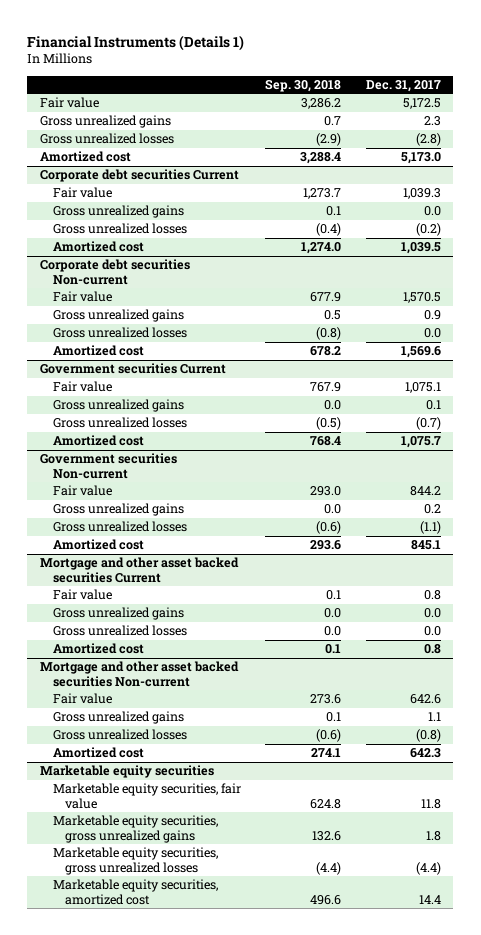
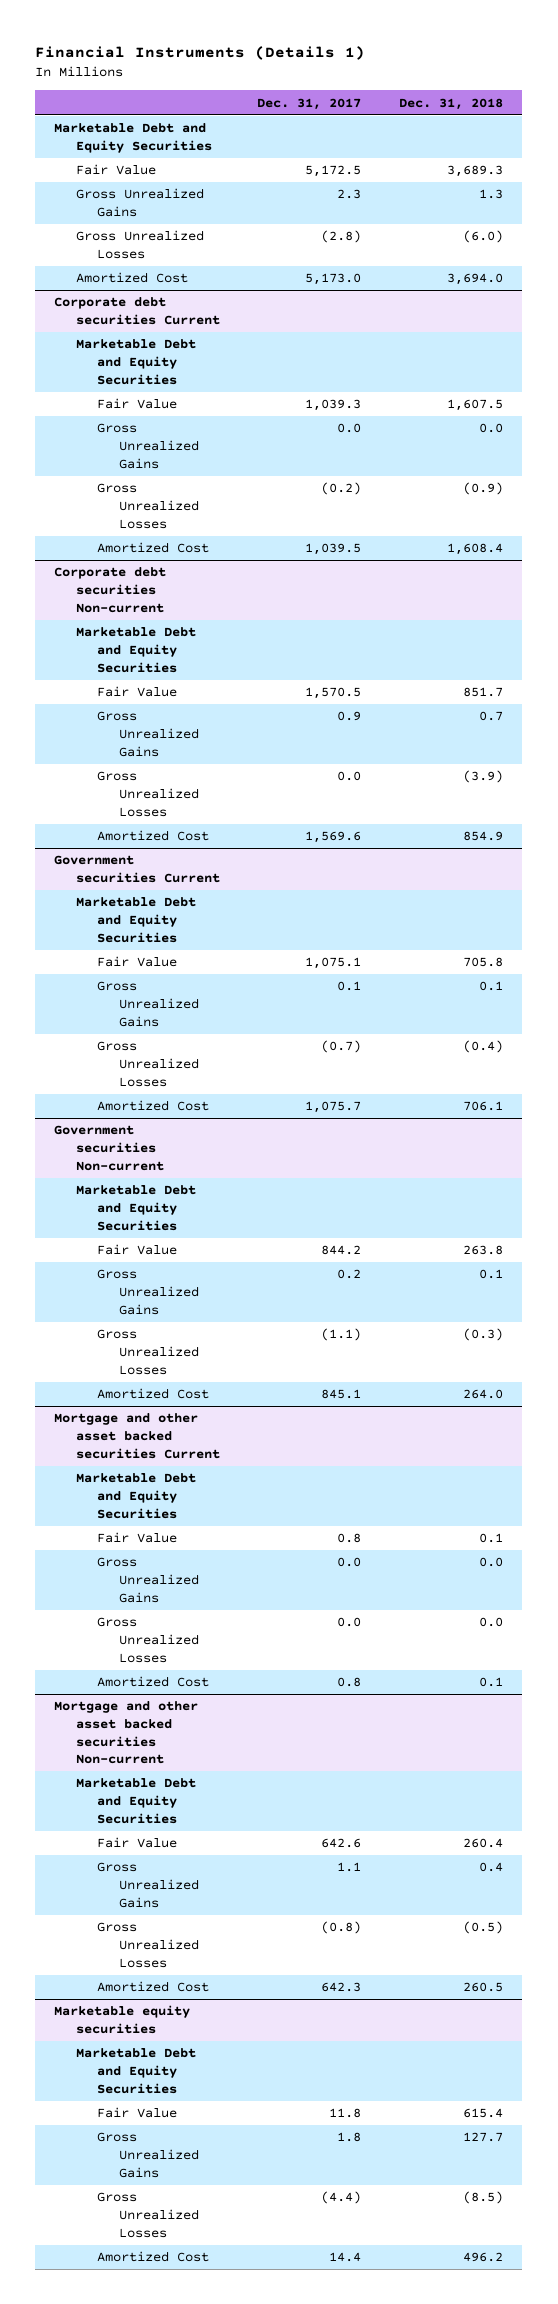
- | Sep. 30, 2018 | Dec. 31, 2017
+ | Dec. 31, 2017 | Dec. 31, 2018
- Fair value | 3,286.2 | 5,172.5
- Gross unrealized gains | 0.7 | 2.3
- Gross unrealized losses | (2.9) | (2.8)
- Amortized cost | 3,288.4 | 5,173.0
+ Marketable Debt and Equity Securities
+ Fair Value | 5,172.5 | 3,689.3
+ Gross Unrealized Gains | 2.3 | 1.3
+ Gross Unrealized Losses | (2.8) | (6.0)
+ Amortized Cost | 5,173.0 | 3,694.0
@ Corporate debt securities Current
- Fair value | 1,273.7 | 1,039.3
- Gross unrealized gains | 0.1 | 0.0
- Gross unrealized losses | (0.4) | (0.2)
- Amortized cost | 1,274.0 | 1,039.5
+ Marketable Debt and Equity Securities
+ Fair Value | 1,039.3 | 1,607.5
+ Gross Unrealized Gains | 0.0 | 0.0
+ Gross Unrealized Losses | (0.2) | (0.9)
+ Amortized Cost | 1,039.5 | 1,608.4
@ Corporate debt securities Non-current
- Fair value | 677.9 | 1,570.5
- Gross unrealized gains | 0.5 | 0.9
- Gross unrealized losses | (0.8) | 0.0
- Amortized cost | 678.2 | 1,569.6
+ Marketable Debt and Equity Securities
+ Fair Value | 1,570.5 | 851.7
+ Gross Unrealized Gains | 0.9 | 0.7
+ Gross Unrealized Losses | 0.0 | (3.9)
+ Amortized Cost | 1,569.6 | 854.9
@ Government securities Current
- Fair value | 767.9 | 1,075.1
- Gross unrealized gains | 0.0 | 0.1
- Gross unrealized losses | (0.5) | (0.7)
- Amortized cost | 768.4 | 1,075.7
+ Marketable Debt and Equity Securities
+ Fair Value | 1,075.1 | 705.8
+ Gross Unrealized Gains | 0.1 | 0.1
+ Gross Unrealized Losses | (0.7) | (0.4)
+ Amortized Cost | 1,075.7 | 706.1
@ Government securities Non-current
- Fair value | 293.0 | 844.2
- Gross unrealized gains | 0.0 | 0.2
- Gross unrealized losses | (0.6) | (1.1)
- Amortized cost | 293.6 | 845.1
+ Marketable Debt and Equity Securities
+ Fair Value | 844.2 | 263.8
+ Gross Unrealized Gains | 0.2 | 0.1
+ Gross Unrealized Losses | (1.1) | (0.3)
+ Amortized Cost | 845.1 | 264.0
@ Mortgage and other asset backed securities Current
- Fair value | 0.1 | 0.8
- Gross unrealized gains | 0.0 | 0.0
- Gross unrealized losses | 0.0 | 0.0
- Amortized cost | 0.1 | 0.8
+ Marketable Debt and Equity Securities
+ Fair Value | 0.8 | 0.1
+ Gross Unrealized Gains | 0.0 | 0.0
+ Gross Unrealized Losses | 0.0 | 0.0
+ Amortized Cost | 0.8 | 0.1
@ Mortgage and other asset backed securities Non-current
- Fair value | 273.6 | 642.6
- Gross unrealized gains | 0.1 | 1.1
- Gross unrealized losses | (0.6) | (0.8)
- Amortized cost | 274.1 | 642.3
+ Marketable Debt and Equity Securities
+ Fair Value | 642.6 | 260.4
+ Gross Unrealized Gains | 1.1 | 0.4
+ Gross Unrealized Losses | (0.8) | (0.5)
+ Amortized Cost | 642.3 | 260.5
@ Marketable equity securities
- Marketable equity securities, fair value | 624.8 | 11.8
- Marketable equity securities, gross unrealized gains | 132.6 | 1.8
- Marketable equity securities, gross unrealized losses | (4.4) | (4.4)
- Marketable equity securities, amortized cost | 496.6 | 14.4
+ Marketable Debt and Equity Securities
+ Fair Value | 11.8 | 615.4
+ Gross Unrealized Gains | 1.8 | 127.7
+ Gross Unrealized Losses | (4.4) | (8.5)
+ Amortized Cost | 14.4 | 496.2

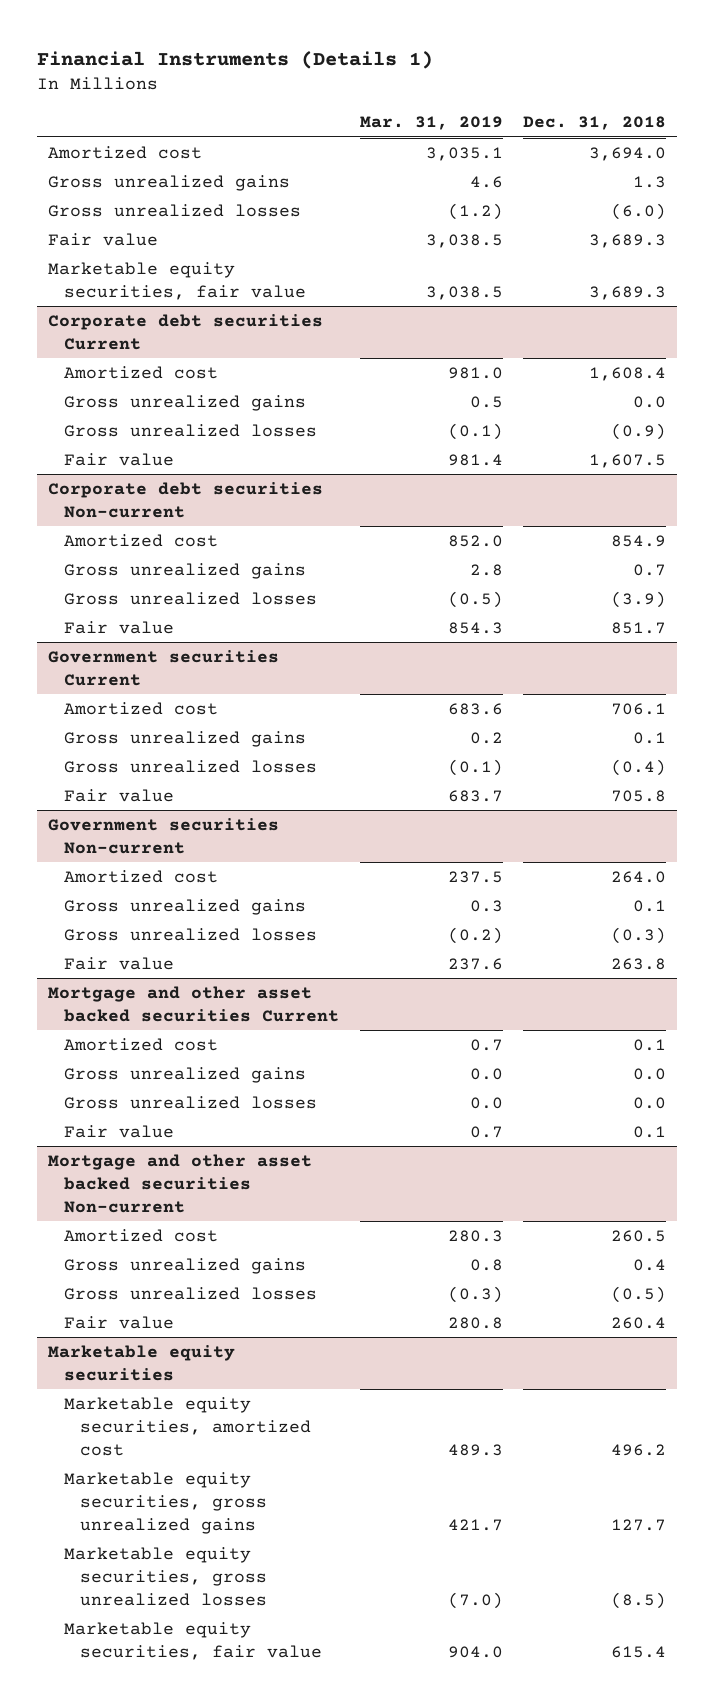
- | Dec. 31, 2017 | Dec. 31, 2018
+ | Mar. 31, 2019 | Dec. 31, 2018
- Marketable Debt and Equity Securities
- Fair Value | 5,172.5 | 3,689.3
- Gross Unrealized Gains | 2.3 | 1.3
- Gross Unrealized Losses | (2.8) | (6.0)
- Amortized Cost | 5,173.0 | 3,694.0
+ Amortized cost | 3,035.1 | 3,694.0
+ Gross unrealized gains | 4.6 | 1.3
+ Gross unrealized losses | (1.2) | (6.0)
+ Fair value | 3,038.5 | 3,689.3
+ Marketable equity securities, fair value | 3,038.5 | 3,689.3
@ Corporate debt securities Current
- Marketable Debt and Equity Securities
- Fair Value | 1,039.3 | 1,607.5
- Gross Unrealized Gains | 0.0 | 0.0
- Gross Unrealized Losses | (0.2) | (0.9)
- Amortized Cost | 1,039.5 | 1,608.4
+ Amortized cost | 981.0 | 1,608.4
+ Gross unrealized gains | 0.5 | 0.0
+ Gross unrealized losses | (0.1) | (0.9)
+ Fair value | 981.4 | 1,607.5
@ Corporate debt securities Non-current
- Marketable Debt and Equity Securities
- Fair Value | 1,570.5 | 851.7
- Gross Unrealized Gains | 0.9 | 0.7
- Gross Unrealized Losses | 0.0 | (3.9)
- Amortized Cost | 1,569.6 | 854.9
+ Amortized cost | 852.0 | 854.9
+ Gross unrealized gains | 2.8 | 0.7
+ Gross unrealized losses | (0.5) | (3.9)
+ Fair value | 854.3 | 851.7
@ Government securities Current
- Marketable Debt and Equity Securities
- Fair Value | 1,075.1 | 705.8
- Gross Unrealized Gains | 0.1 | 0.1
- Gross Unrealized Losses | (0.7) | (0.4)
- Amortized Cost | 1,075.7 | 706.1
+ Amortized cost | 683.6 | 706.1
+ Gross unrealized gains | 0.2 | 0.1
+ Gross unrealized losses | (0.1) | (0.4)
+ Fair value | 683.7 | 705.8
@ Government securities Non-current
- Marketable Debt and Equity Securities
- Fair Value | 844.2 | 263.8
- Gross Unrealized Gains | 0.2 | 0.1
- Gross Unrealized Losses | (1.1) | (0.3)
- Amortized Cost | 845.1 | 264.0
+ Amortized cost | 237.5 | 264.0
+ Gross unrealized gains | 0.3 | 0.1
+ Gross unrealized losses | (0.2) | (0.3)
+ Fair value | 237.6 | 263.8
@ Mortgage and other asset backed securities Current
- Marketable Debt and Equity Securities
- Fair Value | 0.8 | 0.1
- Gross Unrealized Gains | 0.0 | 0.0
- Gross Unrealized Losses | 0.0 | 0.0
- Amortized Cost | 0.8 | 0.1
+ Amortized cost | 0.7 | 0.1
+ Gross unrealized gains | 0.0 | 0.0
+ Gross unrealized losses | 0.0 | 0.0
+ Fair value | 0.7 | 0.1
@ Mortgage and other asset backed securities Non-current
- Marketable Debt and Equity Securities
- Fair Value | 642.6 | 260.4
- Gross Unrealized Gains | 1.1 | 0.4
- Gross Unrealized Losses | (0.8) | (0.5)
- Amortized Cost | 642.3 | 260.5
+ Amortized cost | 280.3 | 260.5
+ Gross unrealized gains | 0.8 | 0.4
+ Gross unrealized losses | (0.3) | (0.5)
+ Fair value | 280.8 | 260.4
@ Marketable equity securities
- Marketable Debt and Equity Securities
- Fair Value | 11.8 | 615.4
- Gross Unrealized Gains | 1.8 | 127.7
- Gross Unrealized Losses | (4.4) | (8.5)
- Amortized Cost | 14.4 | 496.2
+ Marketable equity securities, amortized cost | 489.3 | 496.2
+ Marketable equity securities, gross unrealized gains | 421.7 | 127.7
+ Marketable equity securities, gross unrealized losses | (7.0) | (8.5)
+ Marketable equity securities, fair value | 904.0 | 615.4

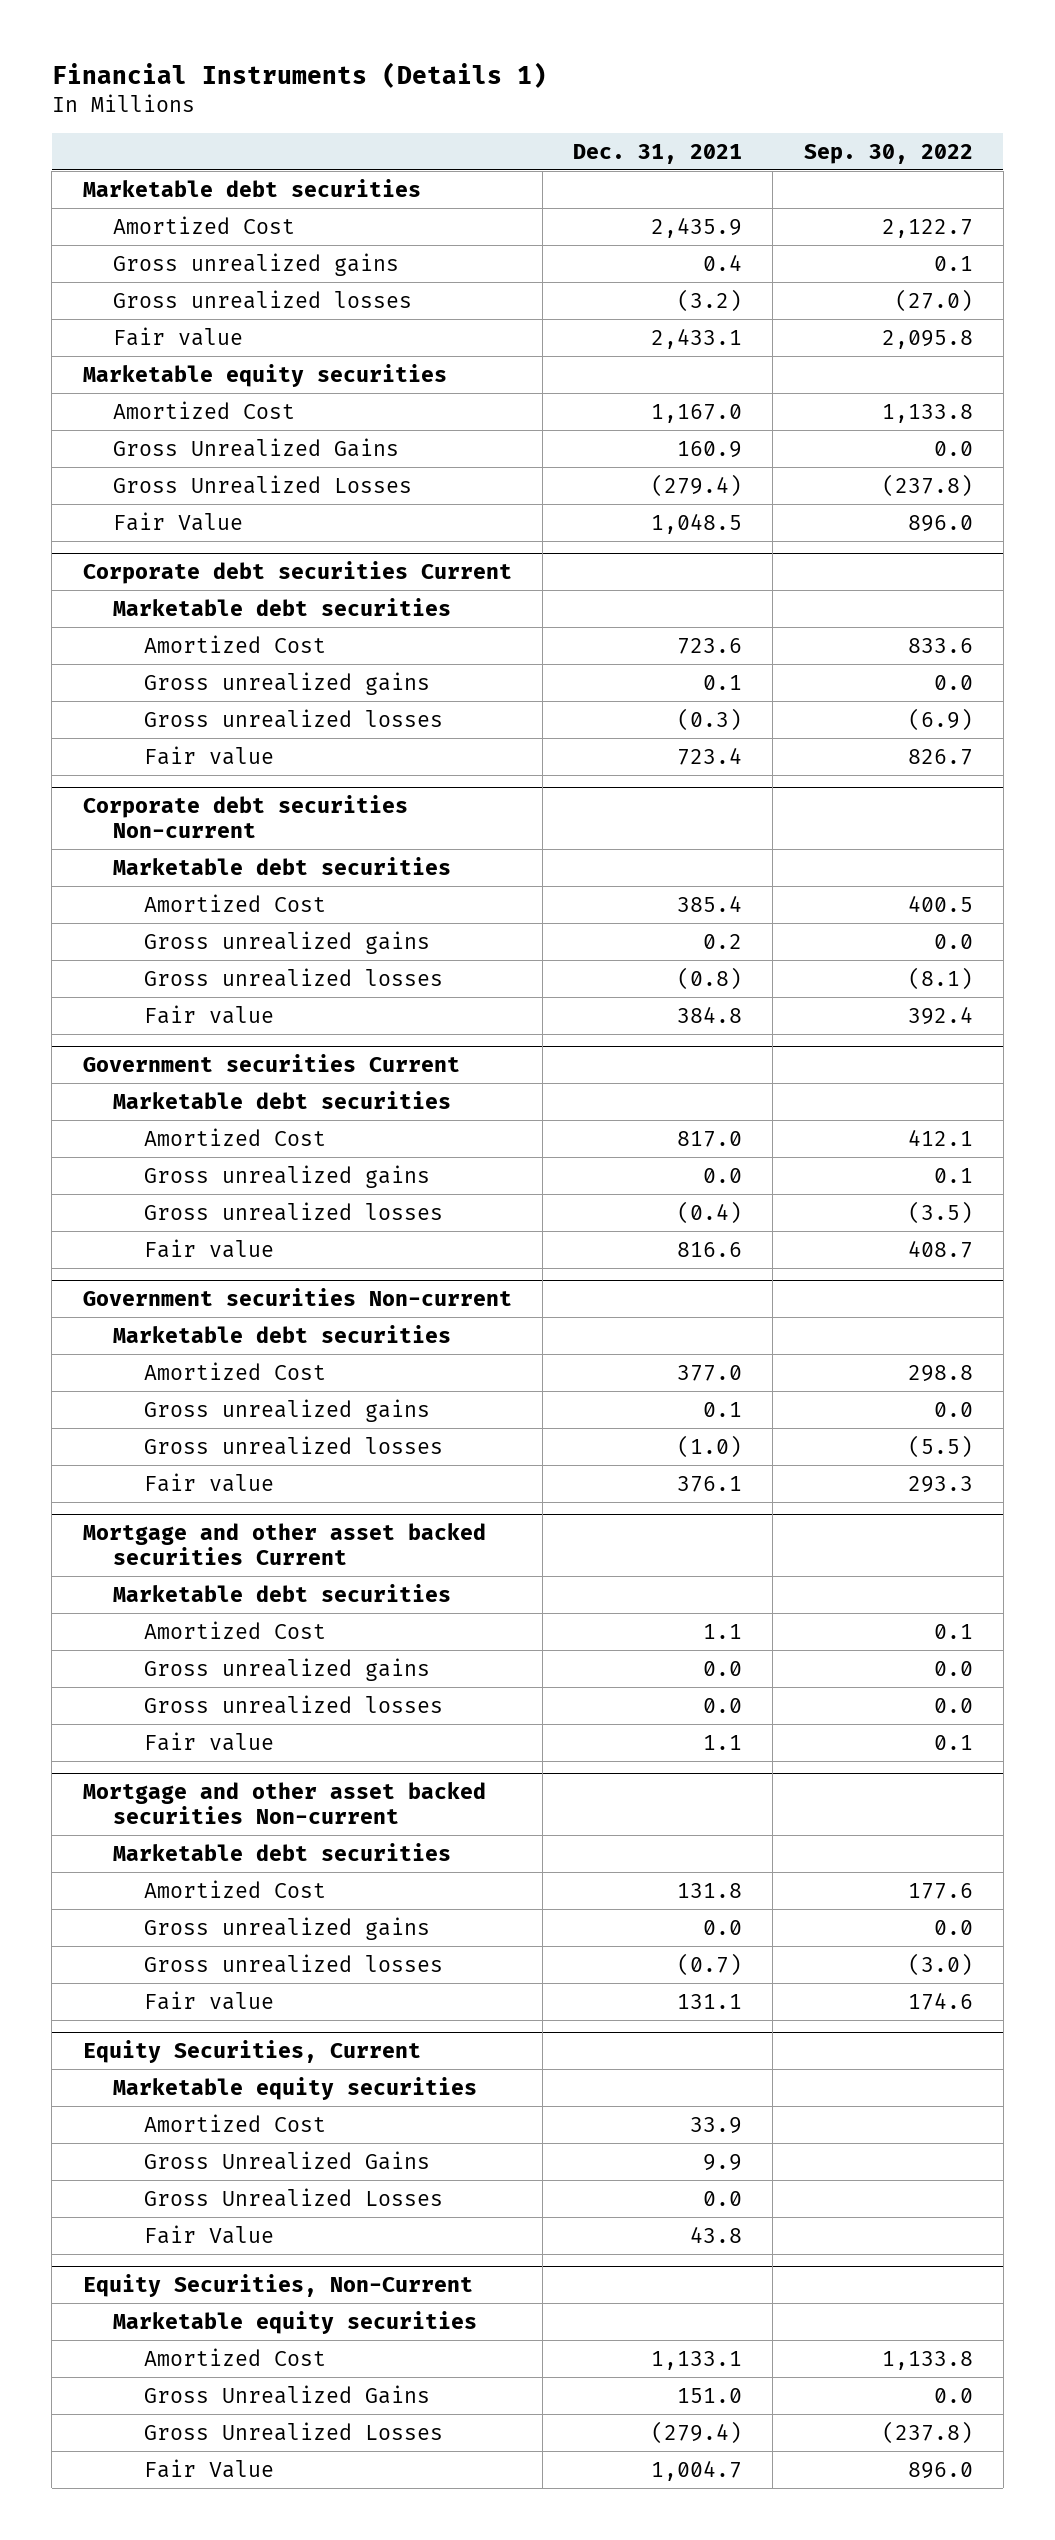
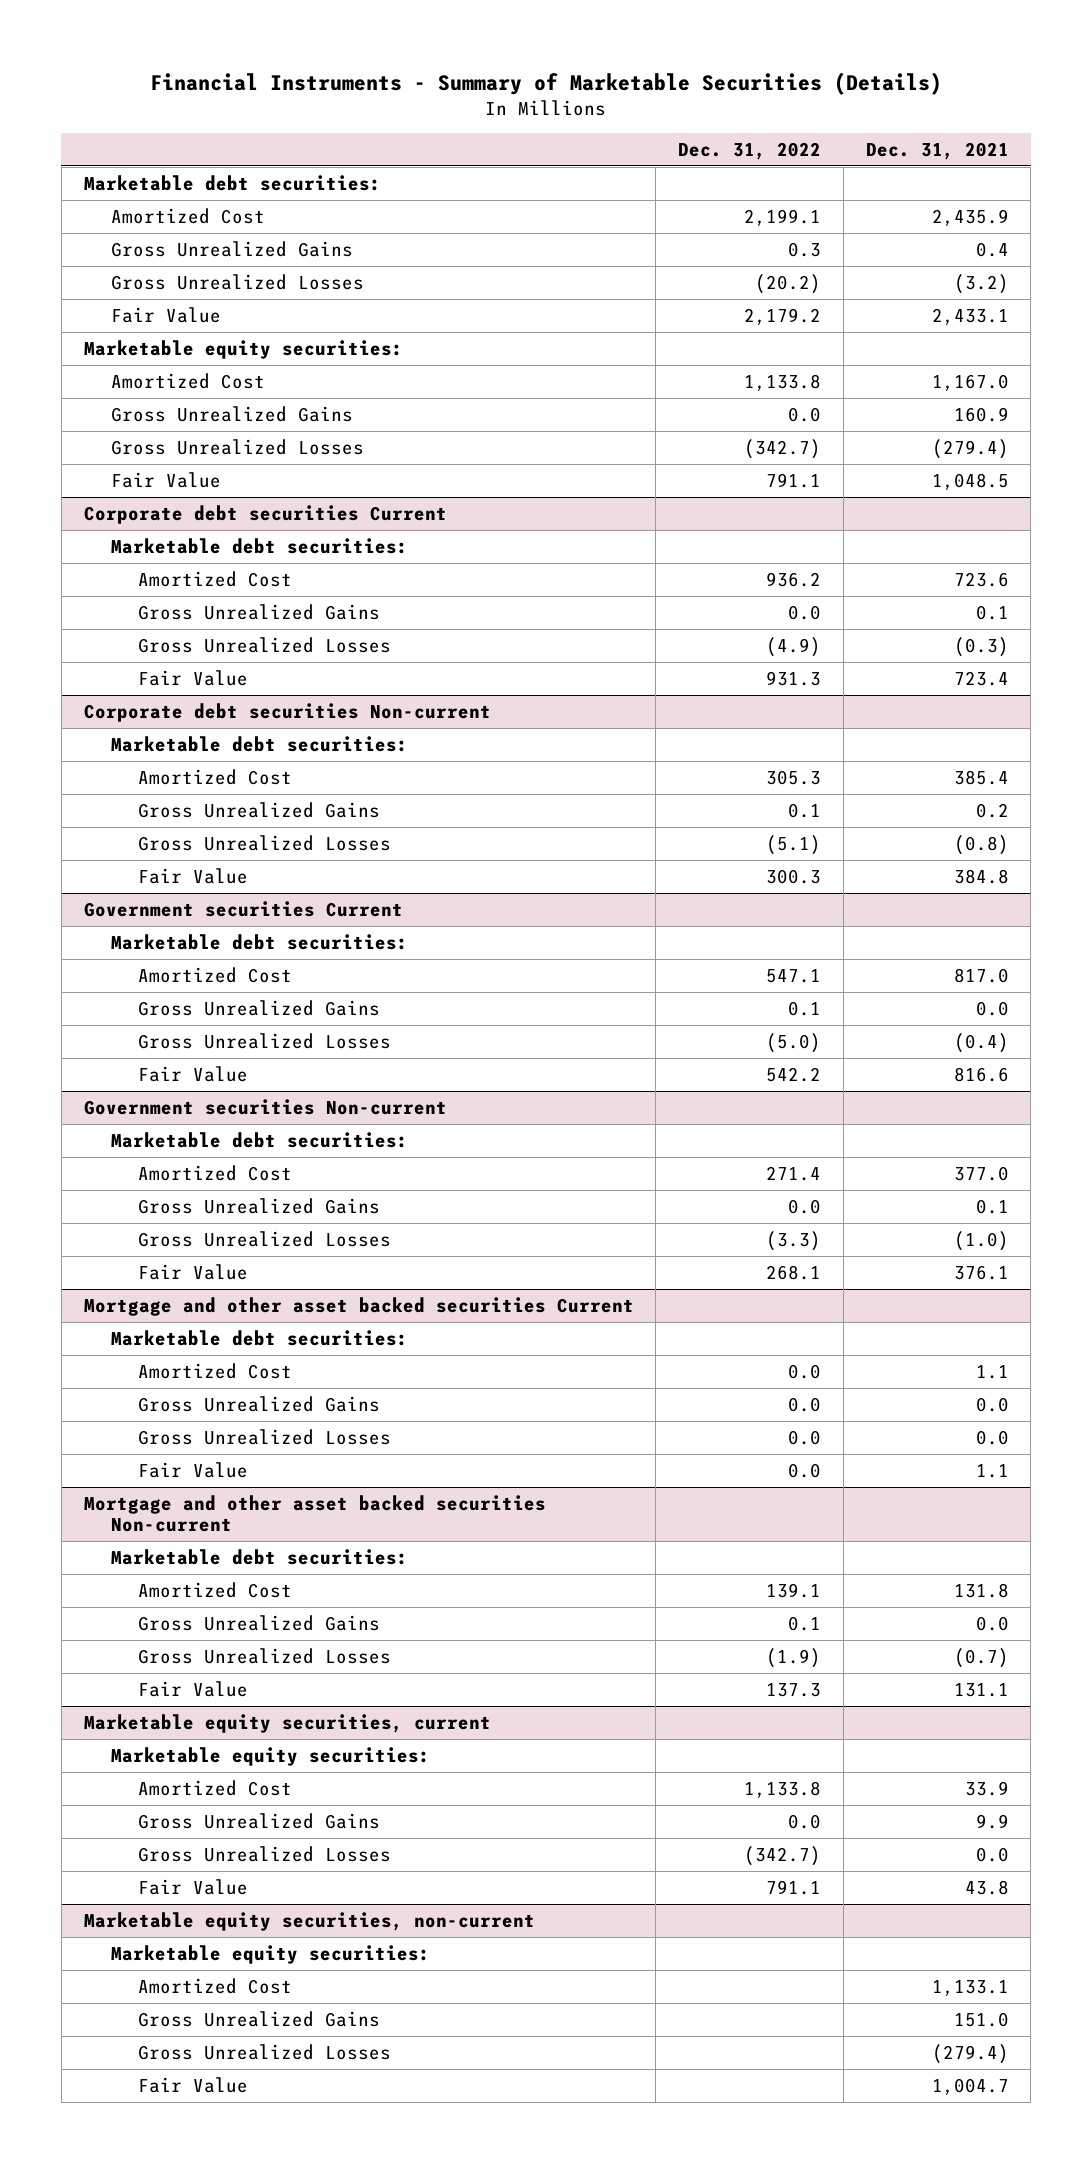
- Financial Instruments (Details 1)
+ Financial Instruments - Summary of Marketable Securities (Details)
- | Dec. 31, 2021 | Sep. 30, 2022
+ | Dec. 31, 2022 | Dec. 31, 2021
- Marketable debt securities
+ Marketable debt securities:
- Gross unrealized gains | 0.4 | 0.1
- Gross unrealized losses | (3.2) | (27.0)
- Fair value | 2,433.1 | 2,095.8
- Marketable equity securities
+ Gross Unrealized Gains | 0.3 | 0.4
+ Gross Unrealized Losses | (20.2) | (3.2)
+ Fair Value | 2,179.2 | 2,433.1
+ Marketable equity securities:
@ Corporate debt securities Current
- Marketable debt securities
+ Marketable debt securities:
- Gross unrealized gains | 0.1 | 0.0
- Gross unrealized losses | (0.3) | (6.9)
- Fair value | 723.4 | 826.7
+ Gross Unrealized Gains | 0.0 | 0.1
+ Gross Unrealized Losses | (4.9) | (0.3)
+ Fair Value | 931.3 | 723.4
@ Corporate debt securities Non-current
- Marketable debt securities
+ Marketable debt securities:
- Gross unrealized gains | 0.2 | 0.0
- Gross unrealized losses | (0.8) | (8.1)
- Fair value | 384.8 | 392.4
+ Gross Unrealized Gains | 0.1 | 0.2
+ Gross Unrealized Losses | (5.1) | (0.8)
+ Fair Value | 300.3 | 384.8
@ Government securities Current
- Marketable debt securities
+ Marketable debt securities:
- Gross unrealized gains | 0.0 | 0.1
- Gross unrealized losses | (0.4) | (3.5)
- Fair value | 816.6 | 408.7
+ Gross Unrealized Gains | 0.1 | 0.0
+ Gross Unrealized Losses | (5.0) | (0.4)
+ Fair Value | 542.2 | 816.6
@ Government securities Non-current
- Marketable debt securities
+ Marketable debt securities:
- Gross unrealized gains | 0.1 | 0.0
- Gross unrealized losses | (1.0) | (5.5)
- Fair value | 376.1 | 293.3
+ Gross Unrealized Gains | 0.0 | 0.1
+ Gross Unrealized Losses | (3.3) | (1.0)
+ Fair Value | 268.1 | 376.1
@ Mortgage and other asset backed securities Current
- Marketable debt securities
+ Marketable debt securities:
- Gross unrealized gains | 0.0 | 0.0
- Gross unrealized losses | 0.0 | 0.0
- Fair value | 1.1 | 0.1
+ Gross Unrealized Gains | 0.0 | 0.0
+ Gross Unrealized Losses | 0.0 | 0.0
+ Fair Value | 0.0 | 1.1
@ Mortgage and other asset backed securities Non-current
- Marketable debt securities
+ Marketable debt securities:
- Gross unrealized gains | 0.0 | 0.0
- Gross unrealized losses | (0.7) | (3.0)
- Fair value | 131.1 | 174.6
- Equity Securities, Current
- Marketable equity securities
@ Mortgage and other asset backed securities Non-current
+ Gross Unrealized Gains | 0.1 | 0.0
+ Gross Unrealized Losses | (1.9) | (0.7)
+ Fair Value | 137.3 | 131.1
+ Marketable equity securities, current
+ Marketable equity securities:
- Equity Securities, Non-Current
- Marketable equity securities
+ Marketable equity securities, non-current
+ Marketable equity securities:

